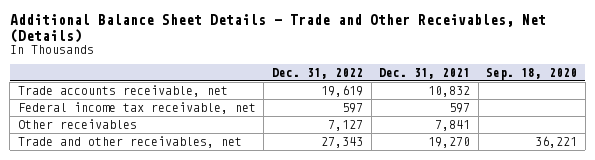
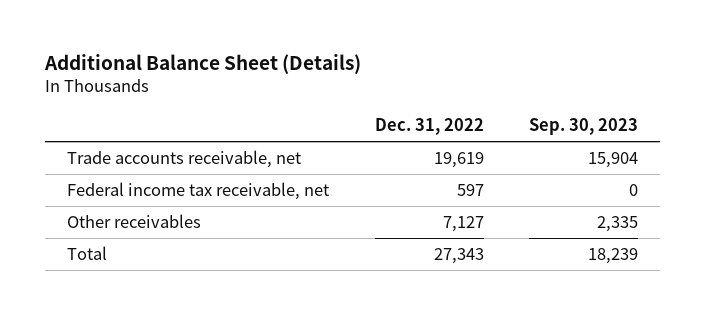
- Additional Balance Sheet Details - Trade and Other Receivables, Net (Details)
+ Additional Balance Sheet (Details)
- | Dec. 31, 2022 | Dec. 31, 2021 | Sep. 18, 2020
+ | Dec. 31, 2022 | Sep. 30, 2023
- Trade and other receivables, net | 27,343 | 19,270 | 36,221
+ Total | 27,343 | 18,239

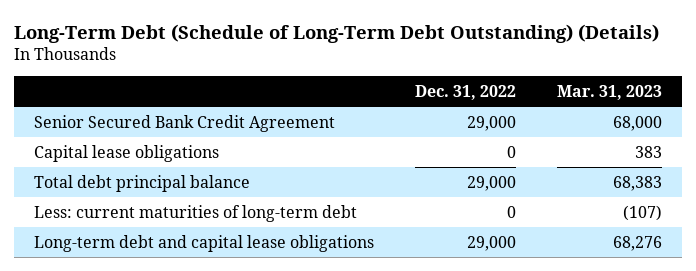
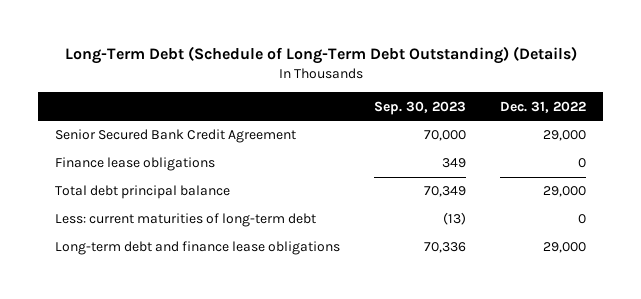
- | Dec. 31, 2022 | Mar. 31, 2023
+ | Sep. 30, 2023 | Dec. 31, 2022
- Capital lease obligations | 0 | 383
+ Finance lease obligations | 349 | 0
- Long-term debt and capital lease obligations | 29,000 | 68,276
+ Long-term debt and finance lease obligations | 70,336 | 29,000

